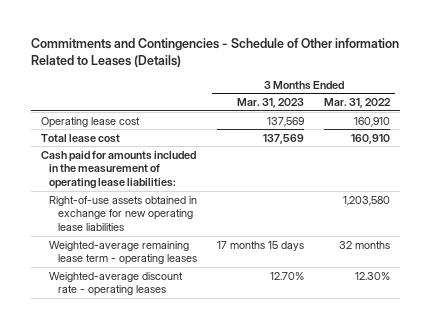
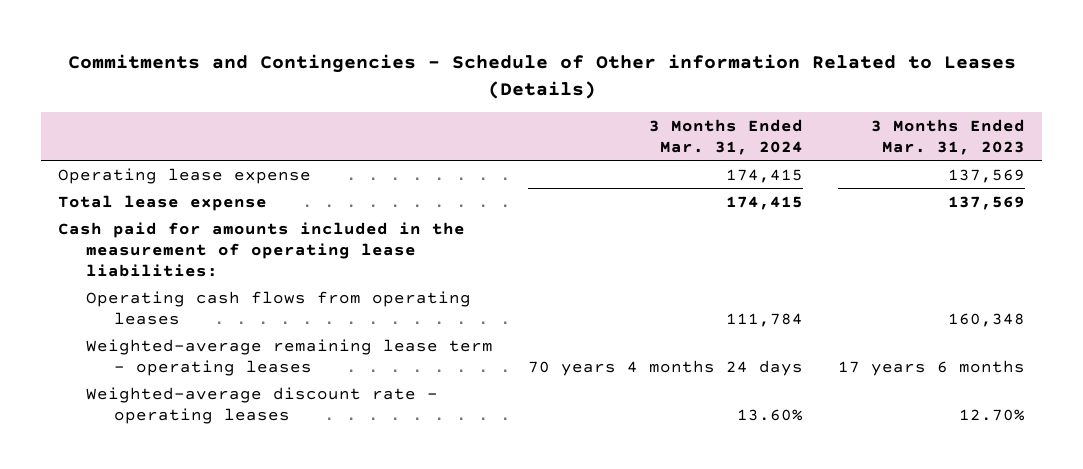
- | 3 Months Ended Mar. 31, 2023 | 3 Months Ended Mar. 31, 2022
+ | 3 Months Ended Mar. 31, 2024 | 3 Months Ended Mar. 31, 2023
- Operating lease cost | 137,569 | 160,910
- Total lease cost | 137,569 | 160,910
+ Operating lease expense | 174,415 | 137,569
+ Total lease expense | 174,415 | 137,569
- Right-of-use assets obtained in exchange for new operating lease liabilities | | 1,203,580
- Weighted-average remaining lease term - operating leases | 17 months 15 days | 32 months
+ Operating cash flows from operating leases | 111,784 | 160,348
+ Weighted-average remaining lease term - operating leases | 70 years 4 months 24 days | 17 years 6 months

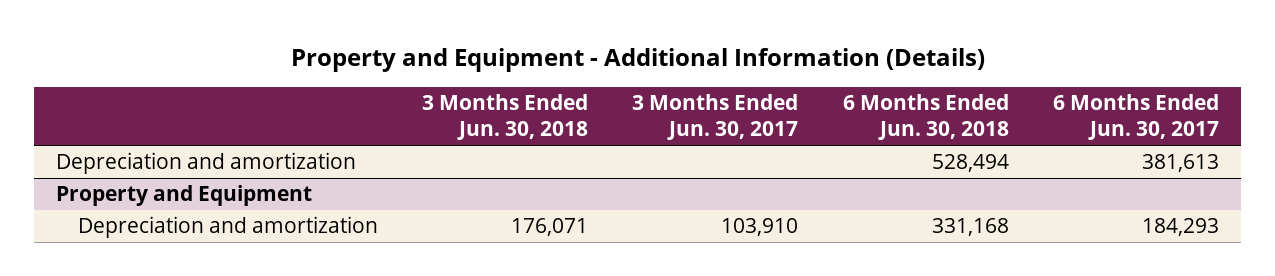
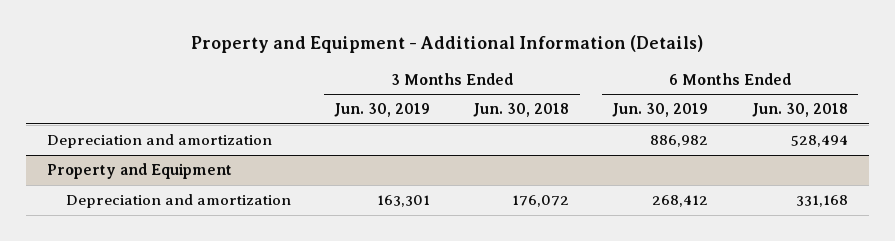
- | 3 Months Ended Jun. 30, 2018 | 3 Months Ended Jun. 30, 2017 | 6 Months Ended Jun. 30, 2018 | 6 Months Ended Jun. 30, 2017
+ | 3 Months Ended Jun. 30, 2019 | 3 Months Ended Jun. 30, 2018 | 6 Months Ended Jun. 30, 2019 | 6 Months Ended Jun. 30, 2018
@ Property and Equipment
- Depreciation and amortization | 176,071 | 103,910 | 331,168 | 184,293
+ Depreciation and amortization | 163,301 | 176,072 | 268,412 | 331,168

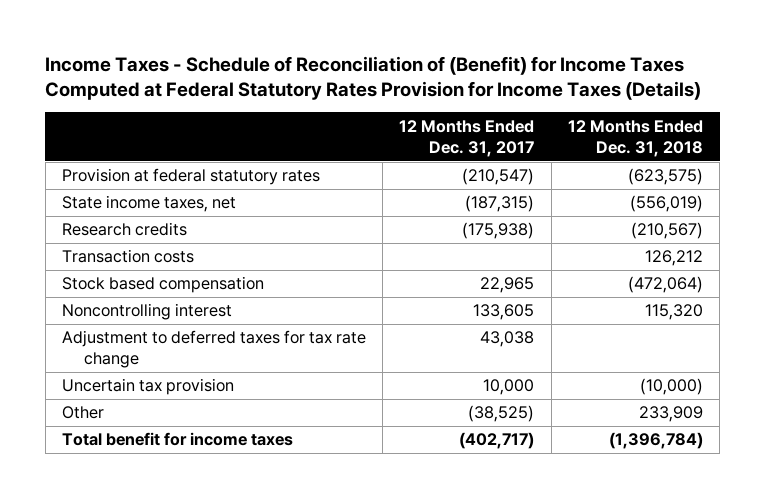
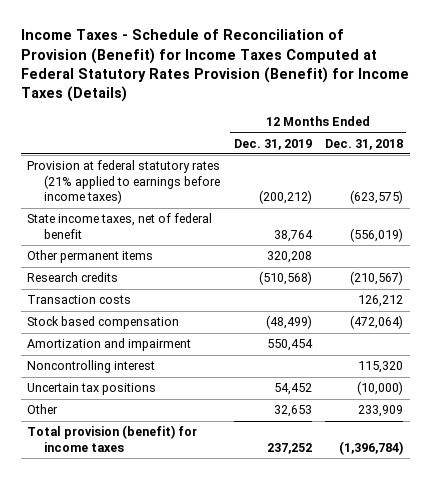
- Income Taxes - Schedule of Reconciliation of (Benefit) for Income Taxes Computed at Federal Statutory Rates Provision for Income Taxes (Details)
+ Income Taxes - Schedule of Reconciliation of Provision (Benefit) for Income Taxes Computed at Federal Statutory Rates Provision (Benefit) for Income Taxes (Details)
- | 12 Months Ended Dec. 31, 2017 | 12 Months Ended Dec. 31, 2018
+ | 12 Months Ended Dec. 31, 2019 | 12 Months Ended Dec. 31, 2018
- Provision at federal statutory rates | (210,547) | (623,575)
- State income taxes, net | (187,315) | (556,019)
+ Provision at federal statutory rates (21% applied to earnings before income taxes) | (200,212) | (623,575)
+ State income taxes, net of federal benefit | 38,764 | (556,019)
+ Other permanent items | 320,208 |
+ Amortization and impairment | 550,454 |
- Adjustment to deferred taxes for tax rate change | 43,038 |
- Uncertain tax provision | 10,000 | (10,000)
+ Uncertain tax positions | 54,452 | (10,000)
- Total benefit for income taxes | (402,717) | (1,396,784)
+ Total provision (benefit) for income taxes | 237,252 | (1,396,784)

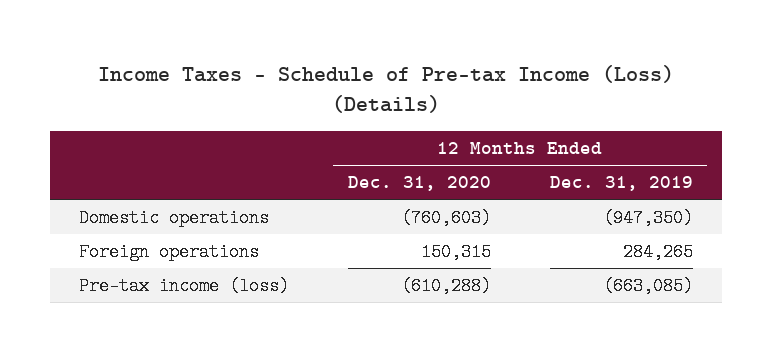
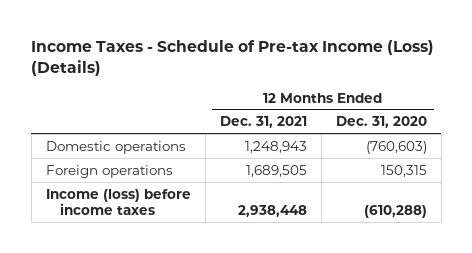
- | 12 Months Ended Dec. 31, 2020 | 12 Months Ended Dec. 31, 2019
+ | 12 Months Ended Dec. 31, 2021 | 12 Months Ended Dec. 31, 2020
- Pre-tax income (loss) | (610,288) | (663,085)
+ Income (loss) before income taxes | 2,938,448 | (610,288)

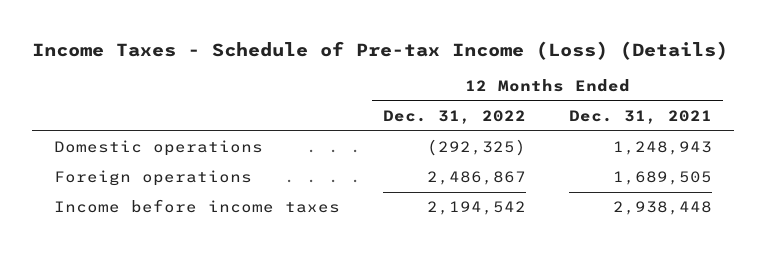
- | 12 Months Ended Dec. 31, 2021 | 12 Months Ended Dec. 31, 2020
+ | 12 Months Ended Dec. 31, 2022 | 12 Months Ended Dec. 31, 2021
- Income (loss) before income taxes | 2,938,448 | (610,288)
+ Income before income taxes | 2,194,542 | 2,938,448

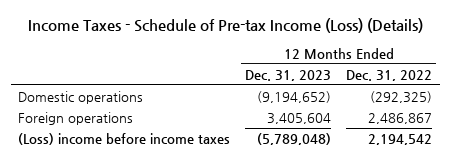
- | 12 Months Ended Dec. 31, 2022 | 12 Months Ended Dec. 31, 2021
+ | 12 Months Ended Dec. 31, 2023 | 12 Months Ended Dec. 31, 2022
- Income before income taxes | 2,194,542 | 2,938,448
+ (Loss) income before income taxes | (5,789,048) | 2,194,542

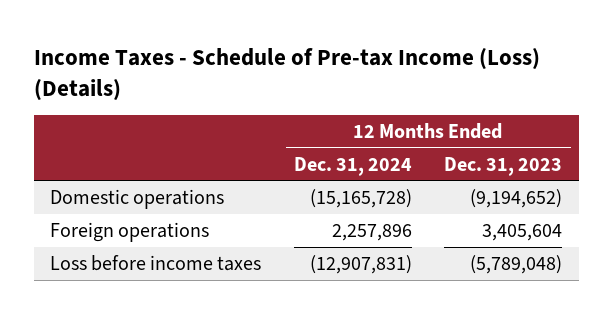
- | 12 Months Ended Dec. 31, 2023 | 12 Months Ended Dec. 31, 2022
+ | 12 Months Ended Dec. 31, 2024 | 12 Months Ended Dec. 31, 2023
- (Loss) income before income taxes | (5,789,048) | 2,194,542
+ Loss before income taxes | (12,907,831) | (5,789,048)

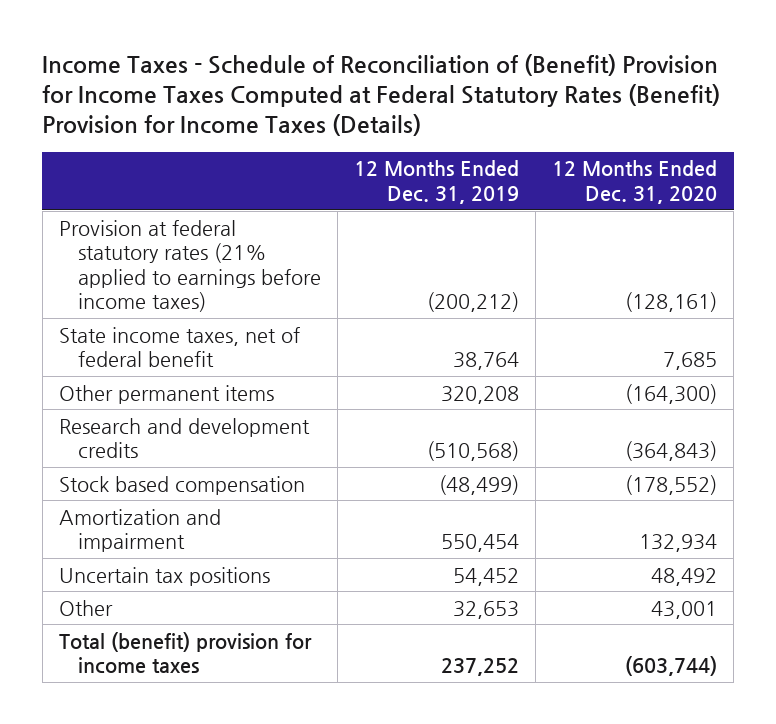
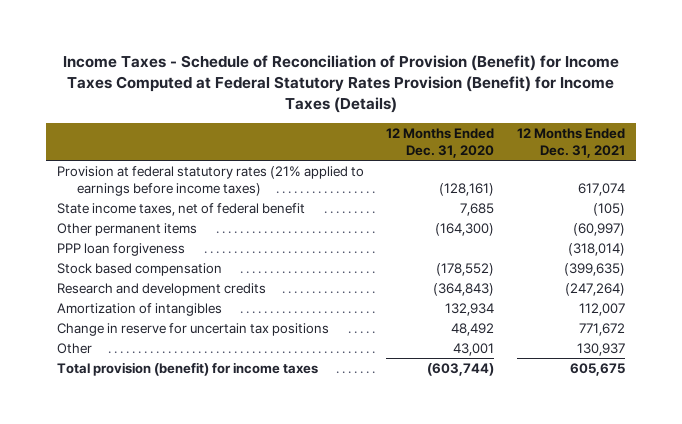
- Income Taxes - Schedule of Reconciliation of (Benefit) Provision for Income Taxes Computed at Federal Statutory Rates (Benefit) Provision for Income Taxes (Details)
+ Income Taxes - Schedule of Reconciliation of Provision (Benefit) for Income Taxes Computed at Federal Statutory Rates Provision (Benefit) for Income Taxes (Details)
- | 12 Months Ended Dec. 31, 2019 | 12 Months Ended Dec. 31, 2020
+ | 12 Months Ended Dec. 31, 2020 | 12 Months Ended Dec. 31, 2021
+ PPP loan forgiveness | | (318,014)
- Amortization and impairment | 550,454 | 132,934
- Uncertain tax positions | 54,452 | 48,492
moved down: Research and development credits | (364,843) | (247,264)
+ Amortization of intangibles | 132,934 | 112,007
+ Change in reserve for uncertain tax positions | 48,492 | 771,672
- Total (benefit) provision for income taxes | 237,252 | (603,744)
+ Total provision (benefit) for income taxes | (603,744) | 605,675

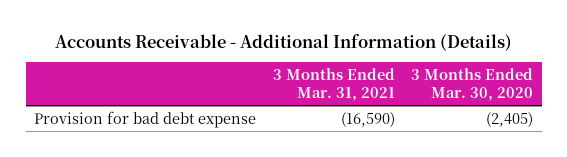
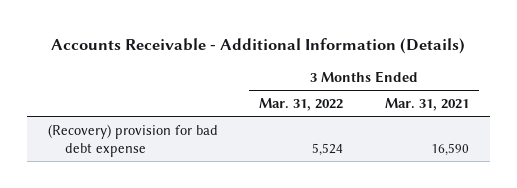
- | 3 Months Ended Mar. 31, 2021 | 3 Months Ended Mar. 30, 2020
+ | 3 Months Ended Mar. 31, 2022 | 3 Months Ended Mar. 31, 2021
- Provision for bad debt expense | (16,590) | (2,405)
+ (Recovery) provision for bad debt expense | 5,524 | 16,590

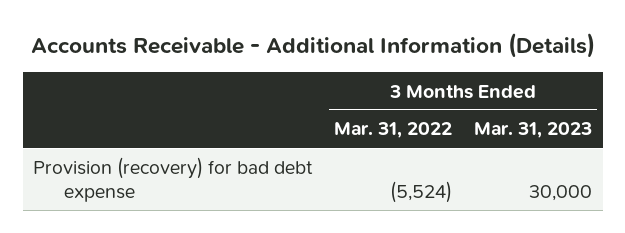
- | 3 Months Ended Mar. 31, 2022 | 3 Months Ended Mar. 31, 2021
+ | 3 Months Ended Mar. 31, 2022 | 3 Months Ended Mar. 31, 2023
- (Recovery) provision for bad debt expense | 5,524 | 16,590
+ Provision (recovery) for bad debt expense | (5,524) | 30,000

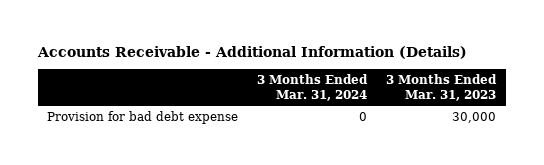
- | 3 Months Ended Mar. 31, 2022 | 3 Months Ended Mar. 31, 2023
+ | 3 Months Ended Mar. 31, 2024 | 3 Months Ended Mar. 31, 2023
- Provision (recovery) for bad debt expense | (5,524) | 30,000
+ Provision for bad debt expense | 0 | 30,000

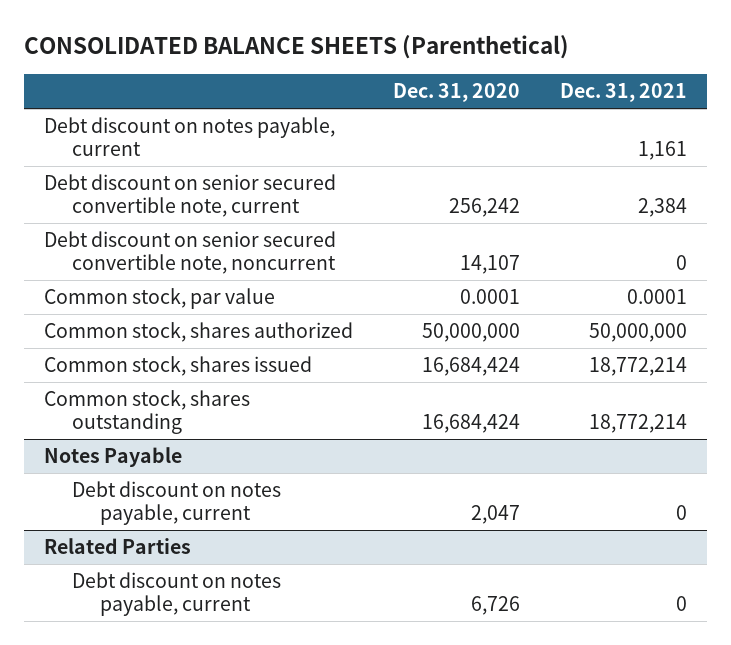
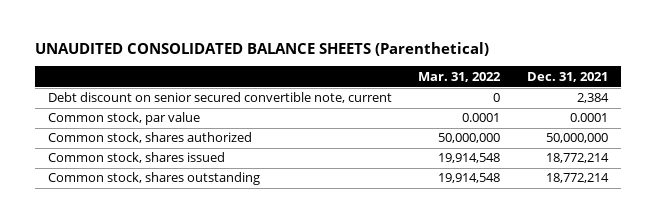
- CONSOLIDATED BALANCE SHEETS (Parenthetical)
+ UNAUDITED CONSOLIDATED BALANCE SHEETS (Parenthetical)
- | Dec. 31, 2020 | Dec. 31, 2021
+ | Mar. 31, 2022 | Dec. 31, 2021
- Debt discount on notes payable, current | | 1,161
- Debt discount on senior secured convertible note, noncurrent | 14,107 | 0
- Notes Payable
- Debt discount on notes payable, current | 2,047 | 0
- Related Parties
- Debt discount on notes payable, current | 6,726 | 0

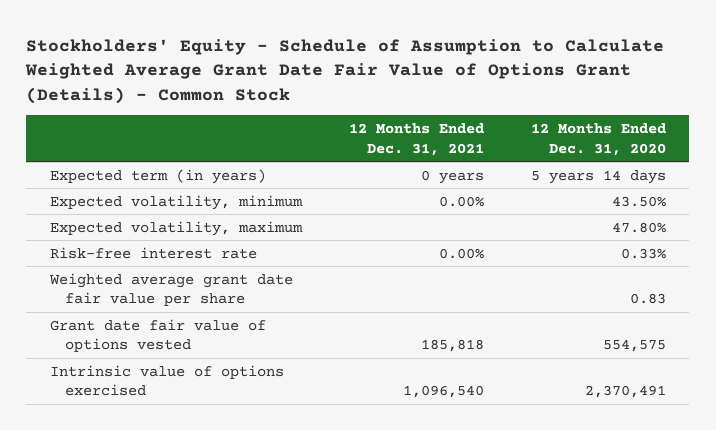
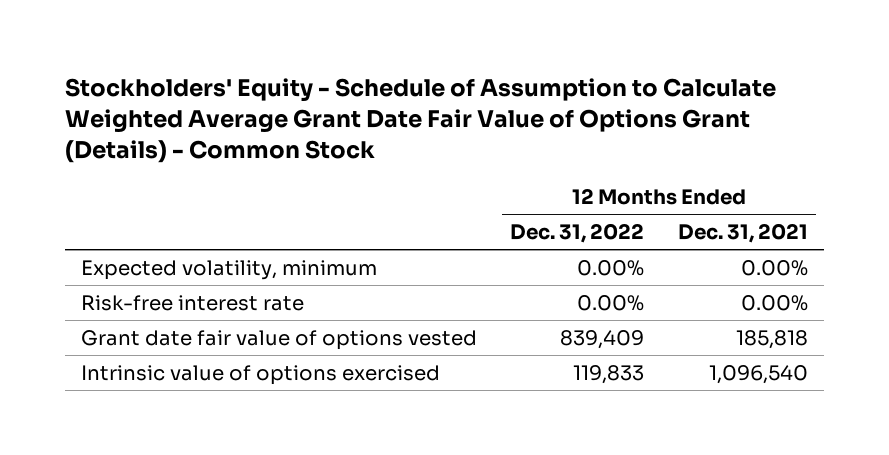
- | 12 Months Ended Dec. 31, 2021 | 12 Months Ended Dec. 31, 2020
+ | 12 Months Ended Dec. 31, 2022 | 12 Months Ended Dec. 31, 2021
- Expected term (in years) | 0 years | 5 years 14 days
- Expected volatility, maximum | | 47.80%
- Weighted average grant date fair value per share | | 0.83

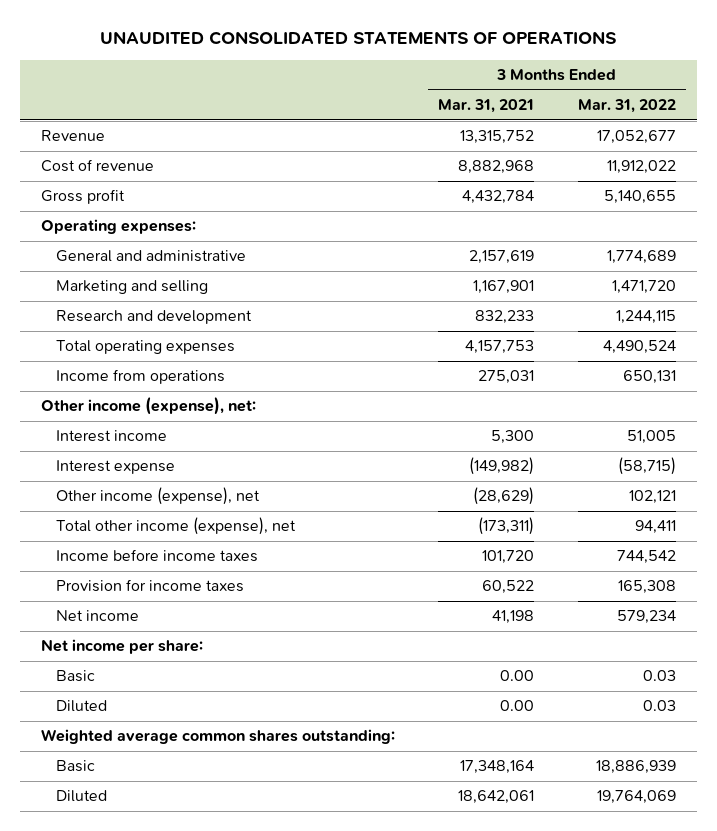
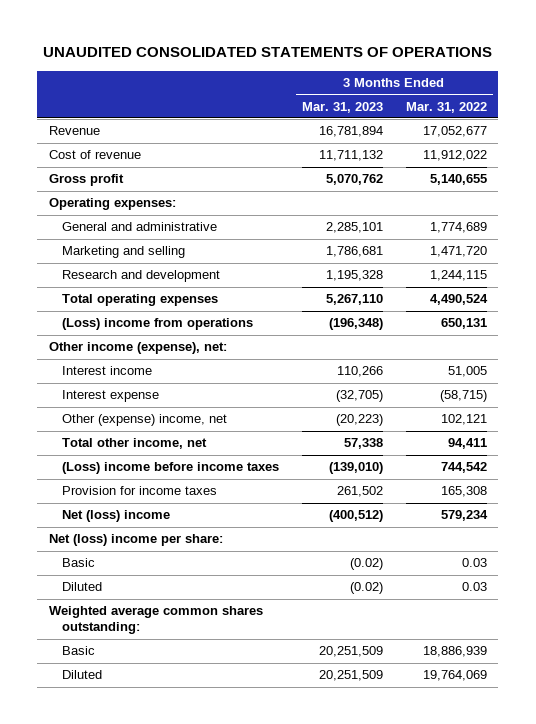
- | 3 Months Ended Mar. 31, 2021 | 3 Months Ended Mar. 31, 2022
+ | 3 Months Ended Mar. 31, 2023 | 3 Months Ended Mar. 31, 2022
- Income from operations | 275,031 | 650,131
+ (Loss) income from operations | (196,348) | 650,131
- Other income (expense), net | (28,629) | 102,121
- Total other income (expense), net | (173,311) | 94,411
- Income before income taxes | 101,720 | 744,542
+ Other (expense) income, net | (20,223) | 102,121
+ Total other income, net | 57,338 | 94,411
+ (Loss) income before income taxes | (139,010) | 744,542
- Net income | 41,198 | 579,234
- Net income per share:
+ Net (loss) income | (400,512) | 579,234
+ Net (loss) income per share:

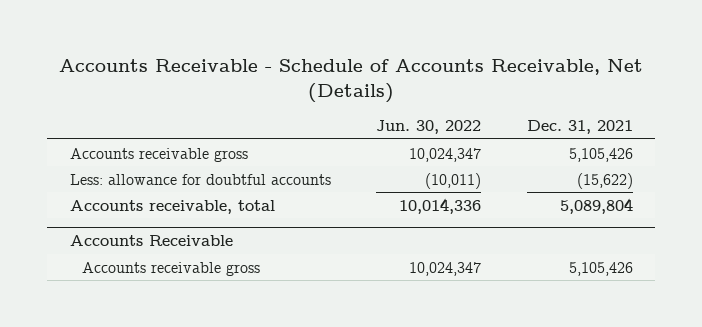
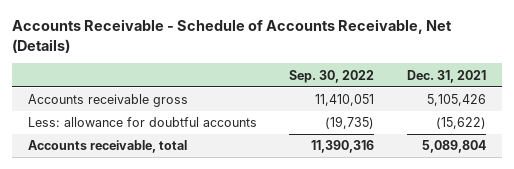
- | Jun. 30, 2022 | Dec. 31, 2021
+ | Sep. 30, 2022 | Dec. 31, 2021
- Accounts Receivable
- Accounts receivable gross | 10,024,347 | 5,105,426

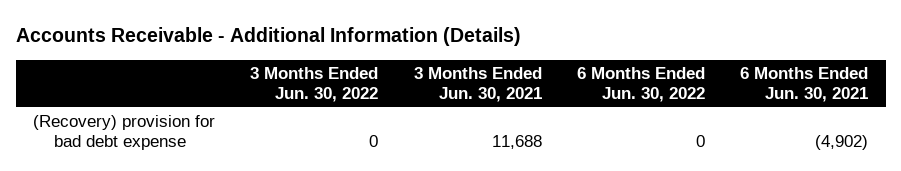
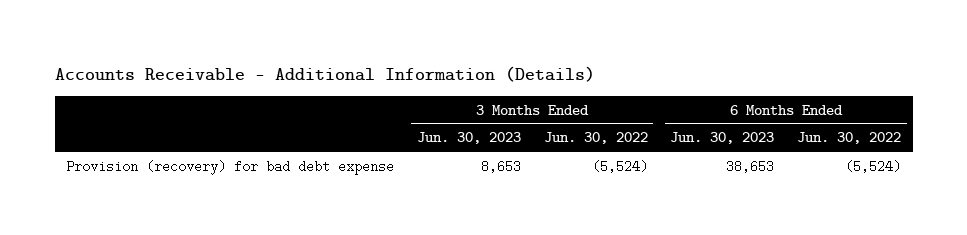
- | 3 Months Ended Jun. 30, 2022 | 3 Months Ended Jun. 30, 2021 | 6 Months Ended Jun. 30, 2022 | 6 Months Ended Jun. 30, 2021
+ | 3 Months Ended Jun. 30, 2023 | 3 Months Ended Jun. 30, 2022 | 6 Months Ended Jun. 30, 2023 | 6 Months Ended Jun. 30, 2022
- (Recovery) provision for bad debt expense | 0 | 11,688 | 0 | (4,902)
+ Provision (recovery) for bad debt expense | 8,653 | (5,524) | 38,653 | (5,524)

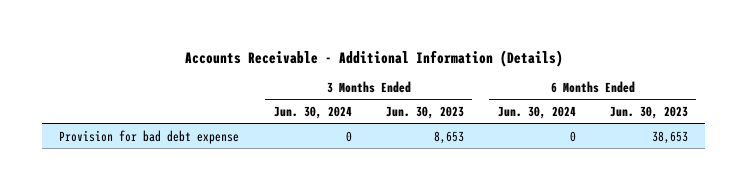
- | 3 Months Ended Jun. 30, 2023 | 3 Months Ended Jun. 30, 2022 | 6 Months Ended Jun. 30, 2023 | 6 Months Ended Jun. 30, 2022
+ | 3 Months Ended Jun. 30, 2024 | 3 Months Ended Jun. 30, 2023 | 6 Months Ended Jun. 30, 2024 | 6 Months Ended Jun. 30, 2023
- Provision (recovery) for bad debt expense | 8,653 | (5,524) | 38,653 | (5,524)
+ Provision for bad debt expense | 0 | 8,653 | 0 | 38,653

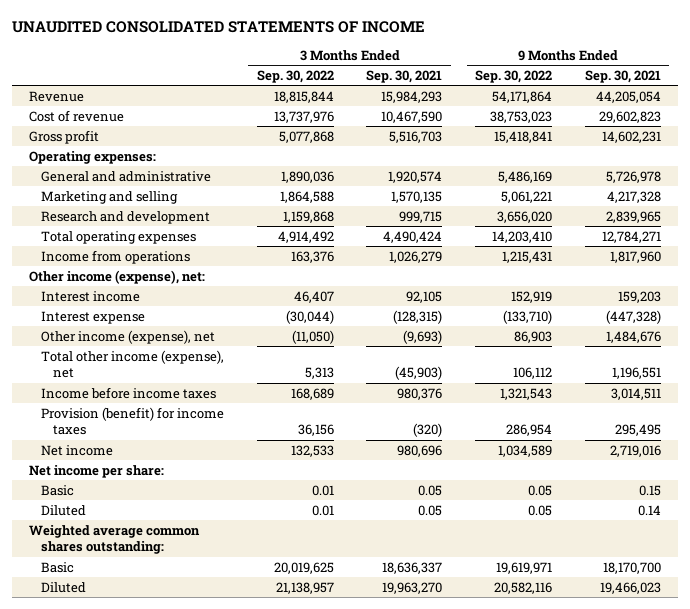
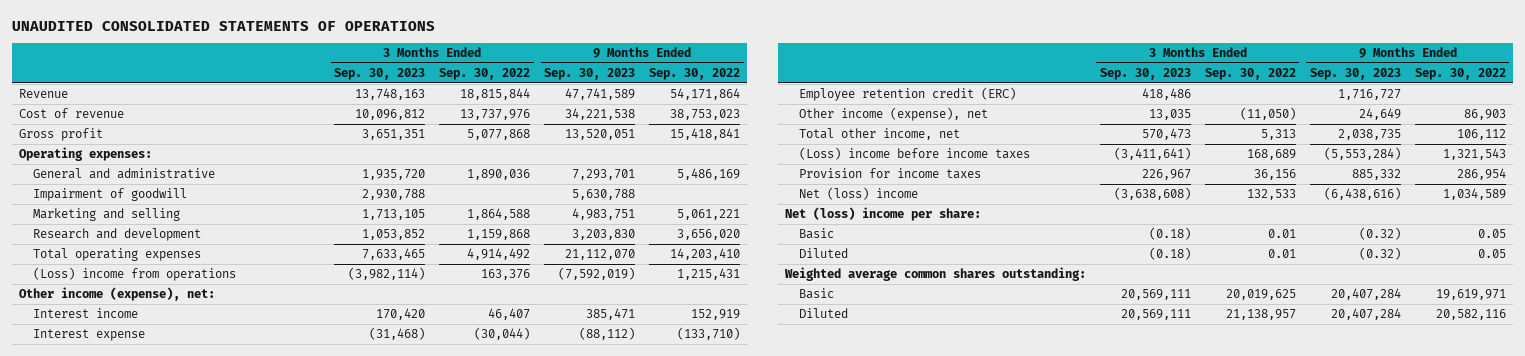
- UNAUDITED CONSOLIDATED STATEMENTS OF INCOME
+ UNAUDITED CONSOLIDATED STATEMENTS OF OPERATIONS
- | 3 Months Ended Sep. 30, 2022 | 3 Months Ended Sep. 30, 2021 | 9 Months Ended Sep. 30, 2022 | 9 Months Ended Sep. 30, 2021
+ | 3 Months Ended Sep. 30, 2023 | 3 Months Ended Sep. 30, 2022 | 9 Months Ended Sep. 30, 2023 | 9 Months Ended Sep. 30, 2022
+ Impairment of goodwill | 2,930,788 | | 5,630,788 |
- Income from operations | 163,376 | 1,026,279 | 1,215,431 | 1,817,960
+ (Loss) income from operations | (3,982,114) | 163,376 | (7,592,019) | 1,215,431
+ Employee retention credit (ERC) | 418,486 | | 1,716,727 |
- Total other income (expense), net | 5,313 | (45,903) | 106,112 | 1,196,551
- Income before income taxes | 168,689 | 980,376 | 1,321,543 | 3,014,511
- Provision (benefit) for income taxes | 36,156 | (320) | 286,954 | 295,495
- Net income | 132,533 | 980,696 | 1,034,589 | 2,719,016
- Net income per share:
+ Total other income, net | 570,473 | 5,313 | 2,038,735 | 106,112
+ (Loss) income before income taxes | (3,411,641) | 168,689 | (5,553,284) | 1,321,543
+ Provision for income taxes | 226,967 | 36,156 | 885,332 | 286,954
+ Net (loss) income | (3,638,608) | 132,533 | (6,438,616) | 1,034,589
+ Net (loss) income per share:

